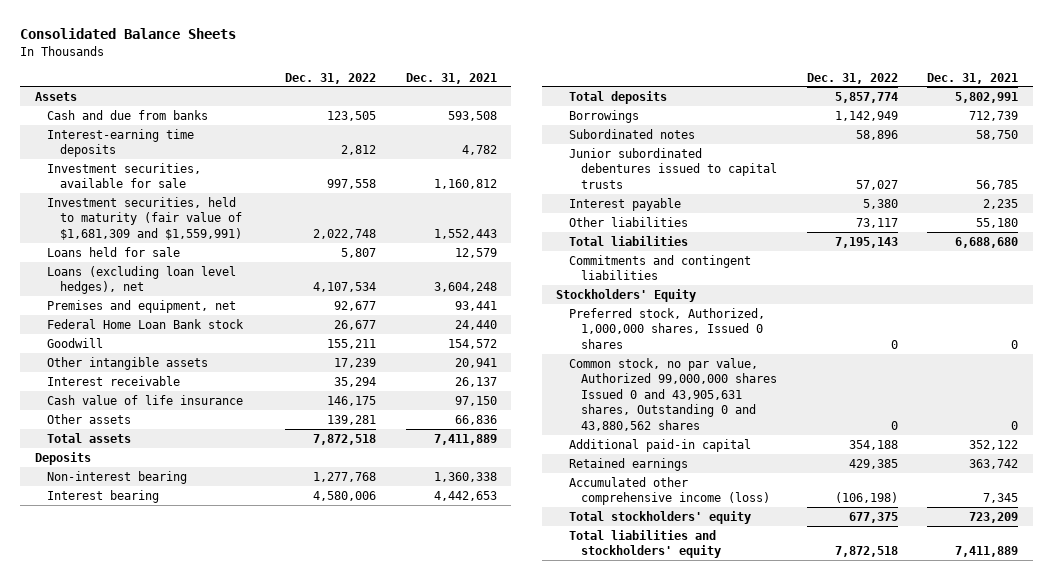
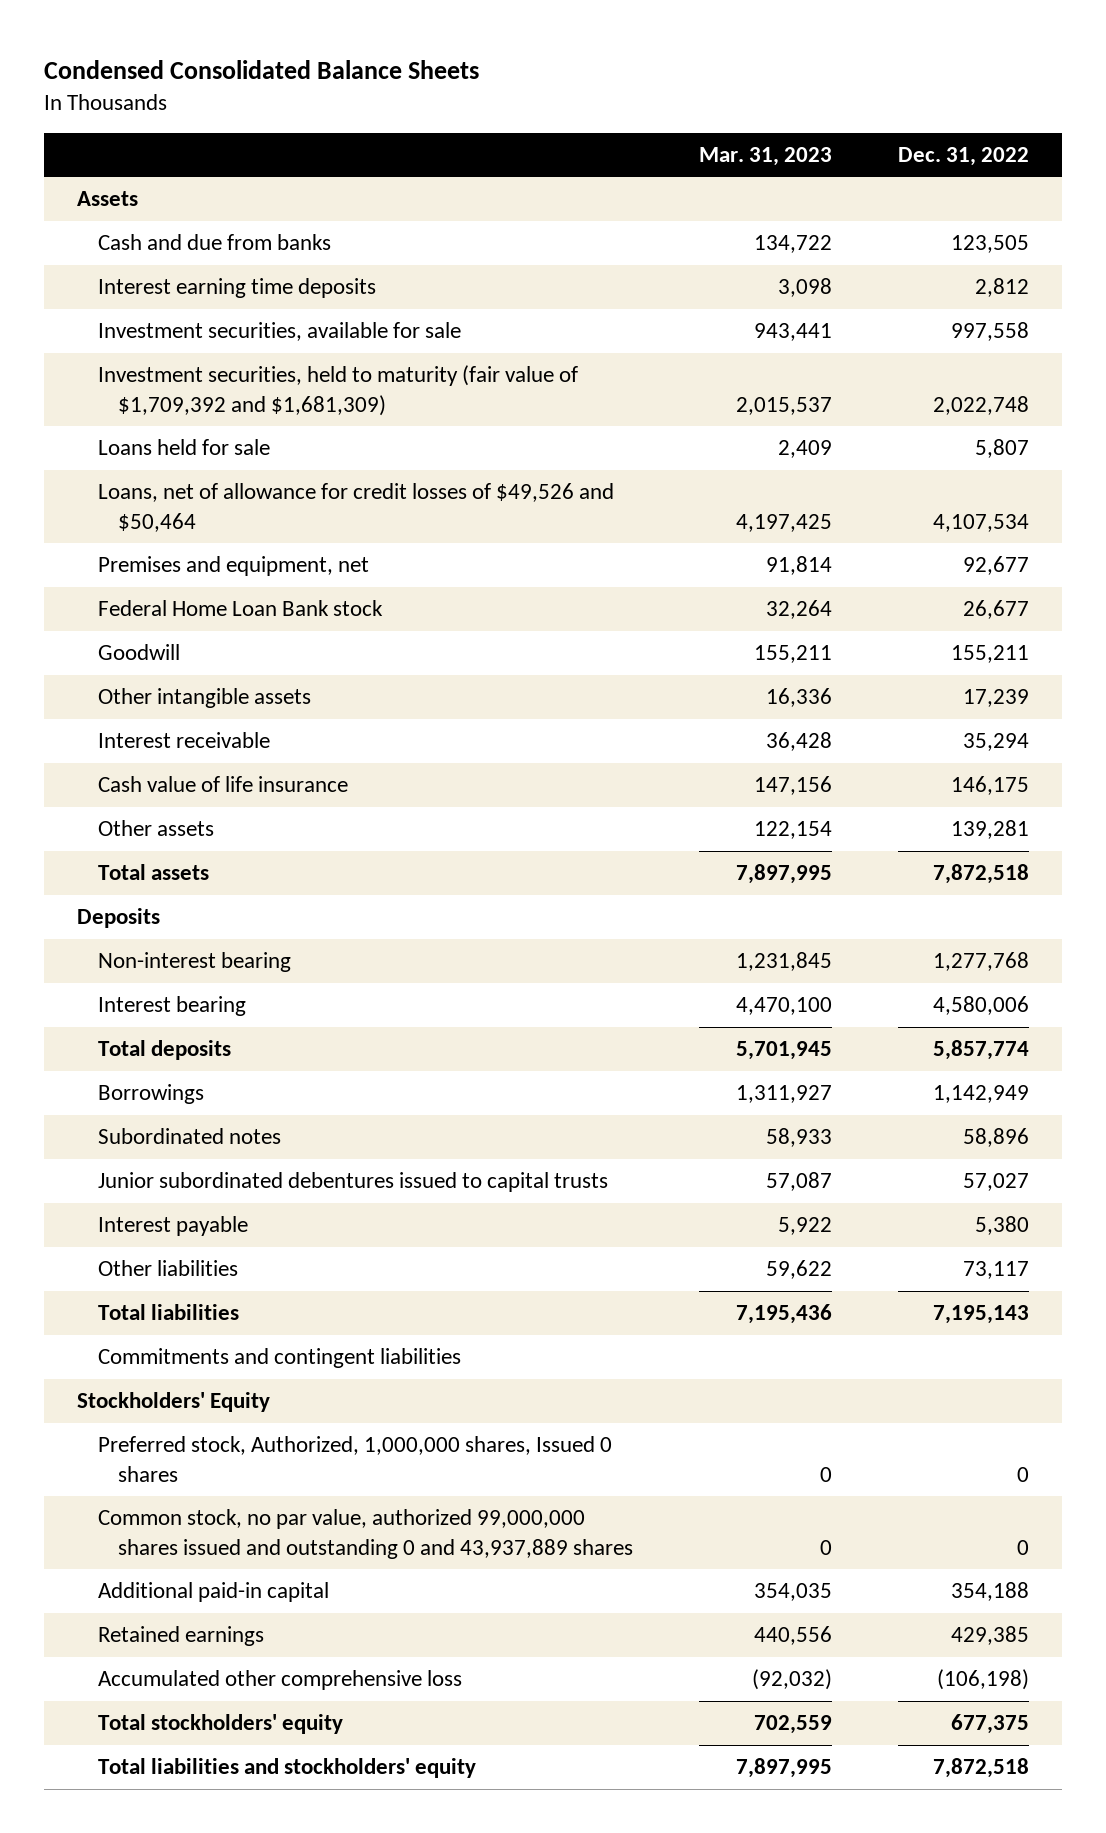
- Consolidated Balance Sheets
+ Condensed Consolidated Balance Sheets
- | Dec. 31, 2022 | Dec. 31, 2021
+ | Mar. 31, 2023 | Dec. 31, 2022
- Interest-earning time deposits | 2,812 | 4,782
+ Interest earning time deposits | 3,098 | 2,812
- Investment securities, held to maturity (fair value of $1,681,309 and $1,559,991) | 2,022,748 | 1,552,443
+ Investment securities, held to maturity (fair value of $1,709,392 and $1,681,309) | 2,015,537 | 2,022,748
- Loans (excluding loan level hedges), net | 4,107,534 | 3,604,248
+ Loans, net of allowance for credit losses of $49,526 and $50,464 | 4,197,425 | 4,107,534
- Common stock, no par value, Authorized 99,000,000 shares Issued 0 and 43,905,631 shares, Outstanding 0 and 43,880,562 shares | 0 | 0
+ Common stock, no par value, authorized 99,000,000 shares issued and outstanding 0 and 43,937,889 shares | 0 | 0
- Accumulated other comprehensive income (loss) | (106,198) | 7,345
+ Accumulated other comprehensive loss | (92,032) | (106,198)

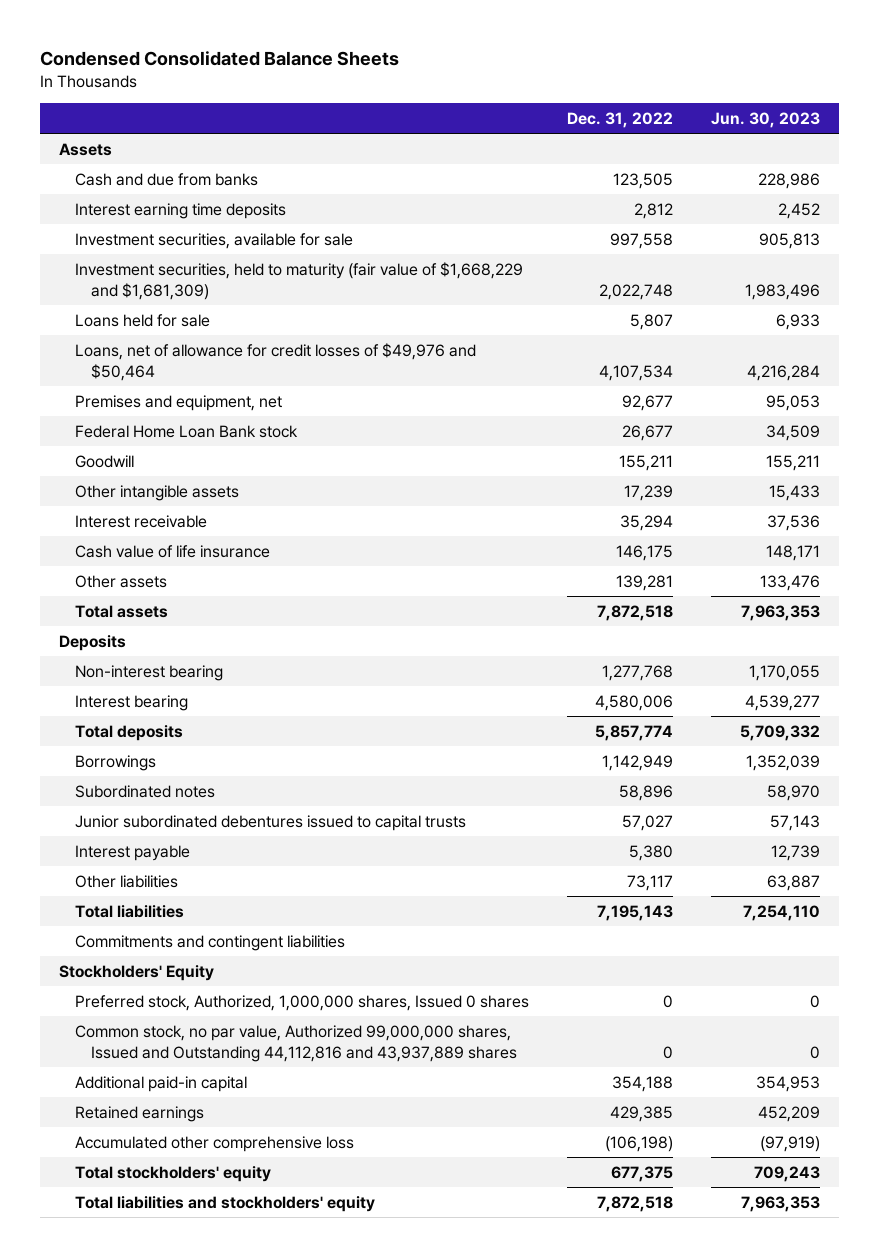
- | Mar. 31, 2023 | Dec. 31, 2022
+ | Dec. 31, 2022 | Jun. 30, 2023
- Investment securities, held to maturity (fair value of $1,709,392 and $1,681,309) | 2,015,537 | 2,022,748
+ Investment securities, held to maturity (fair value of $1,668,229 and $1,681,309) | 2,022,748 | 1,983,496
- Loans, net of allowance for credit losses of $49,526 and $50,464 | 4,197,425 | 4,107,534
+ Loans, net of allowance for credit losses of $49,976 and $50,464 | 4,107,534 | 4,216,284
- Common stock, no par value, authorized 99,000,000 shares issued and outstanding 0 and 43,937,889 shares | 0 | 0
+ Common stock, no par value, Authorized 99,000,000 shares, Issued and Outstanding 44,112,816 and 43,937,889 shares | 0 | 0

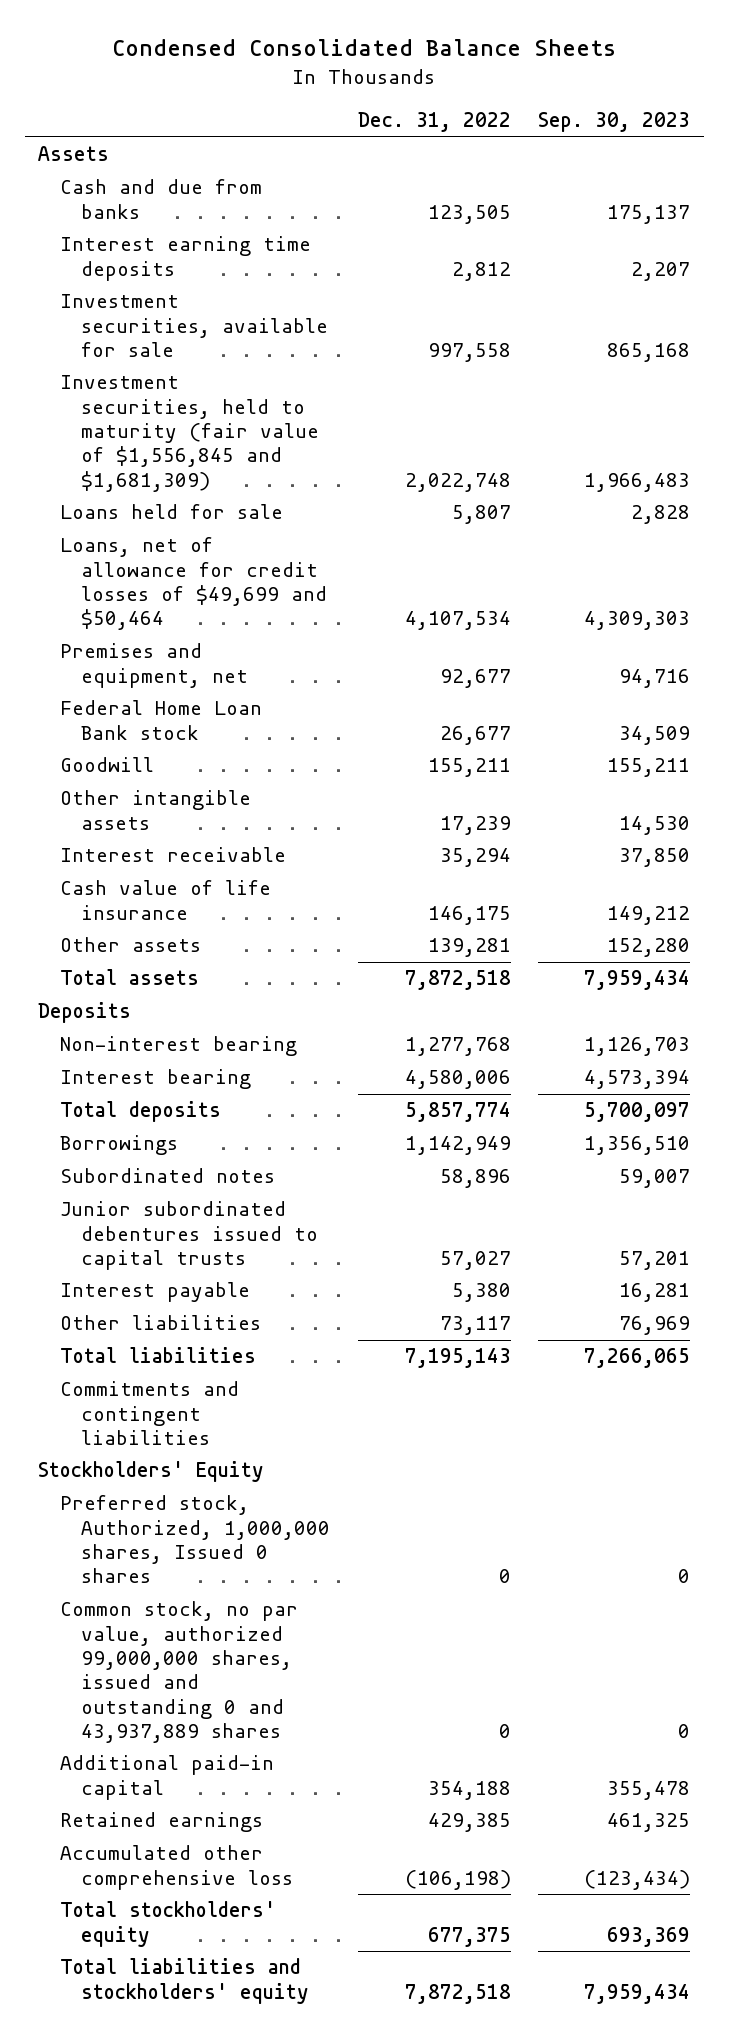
- | Dec. 31, 2022 | Jun. 30, 2023
+ | Dec. 31, 2022 | Sep. 30, 2023
- Investment securities, held to maturity (fair value of $1,668,229 and $1,681,309) | 2,022,748 | 1,983,496
+ Investment securities, held to maturity (fair value of $1,556,845 and $1,681,309) | 2,022,748 | 1,966,483
- Loans, net of allowance for credit losses of $49,976 and $50,464 | 4,107,534 | 4,216,284
+ Loans, net of allowance for credit losses of $49,699 and $50,464 | 4,107,534 | 4,309,303
- Common stock, no par value, Authorized 99,000,000 shares, Issued and Outstanding 44,112,816 and 43,937,889 shares | 0 | 0
+ Common stock, no par value, authorized 99,000,000 shares, issued and outstanding 0 and 43,937,889 shares | 0 | 0

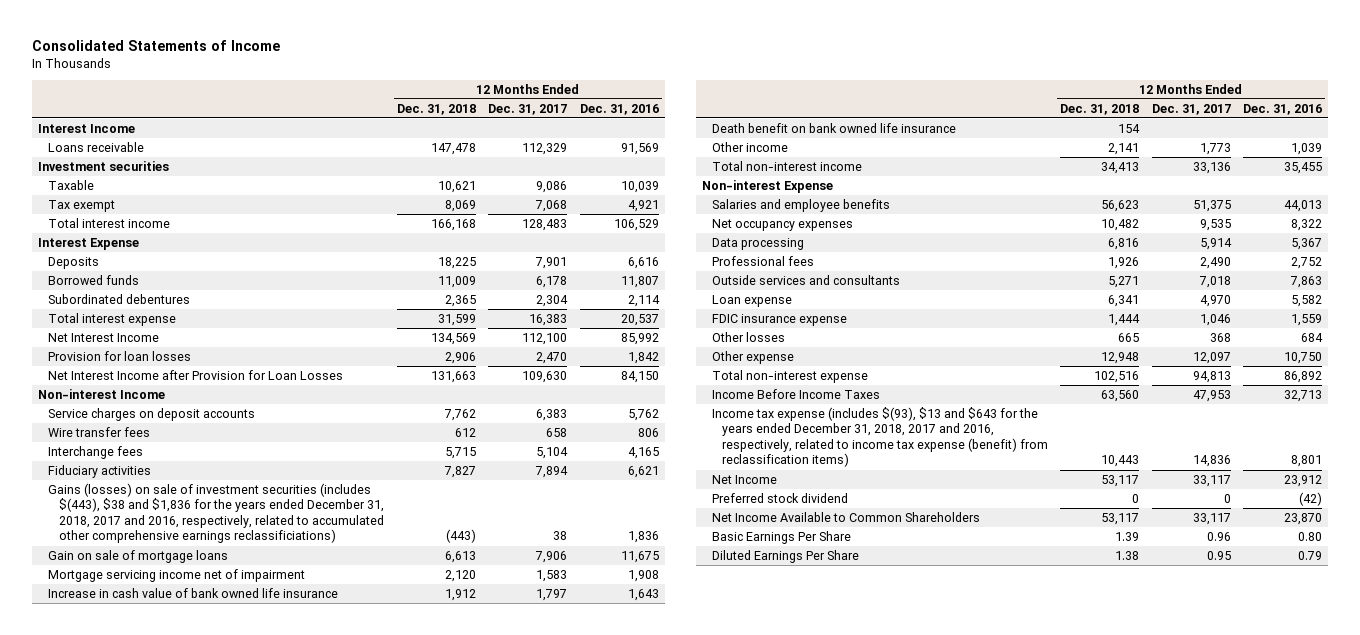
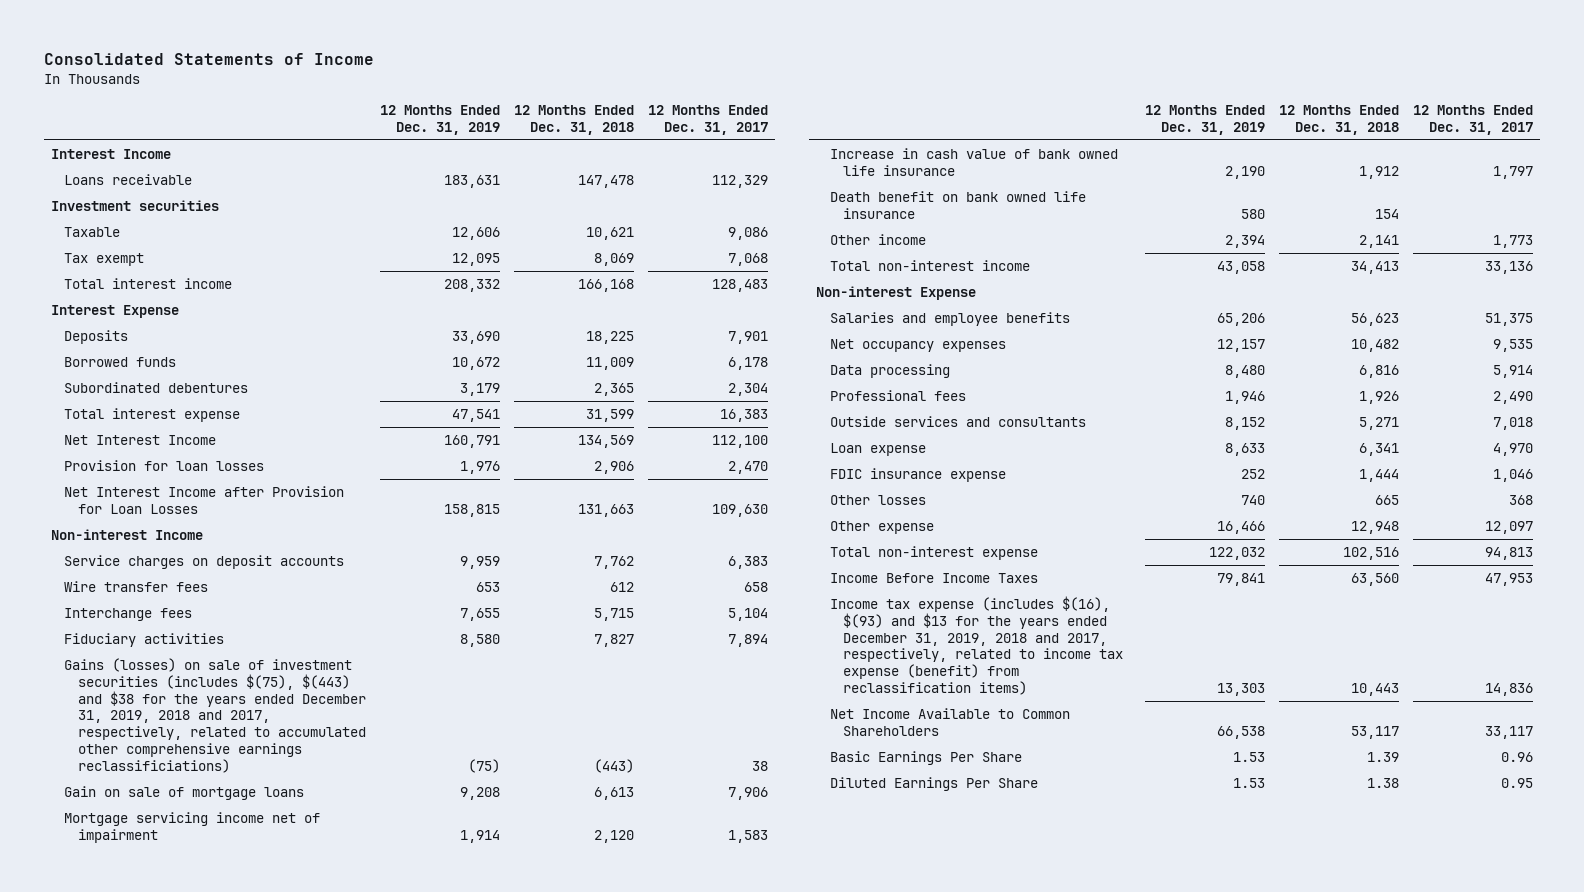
- | 12 Months Ended Dec. 31, 2018 | 12 Months Ended Dec. 31, 2017 | 12 Months Ended Dec. 31, 2016
+ | 12 Months Ended Dec. 31, 2019 | 12 Months Ended Dec. 31, 2018 | 12 Months Ended Dec. 31, 2017
- Gains (losses) on sale of investment securities (includes $(443), $38 and $1,836 for the years ended December 31, 2018, 2017 and 2016, respectively, related to accumulated other comprehensive earnings reclassificiations) | (443) | 38 | 1,836
+ Gains (losses) on sale of investment securities (includes $(75), $(443) and $38 for the years ended December 31, 2019, 2018 and 2017, respectively, related to accumulated other comprehensive earnings reclassificiations) | (75) | (443) | 38
- Income tax expense (includes $(93), $13 and $643 for the years ended December 31, 2018, 2017 and 2016, respectively, related to income tax expense (benefit) from reclassification items) | 10,443 | 14,836 | 8,801
- Net Income | 53,117 | 33,117 | 23,912
- Preferred stock dividend | 0 | 0 | (42)
+ Income tax expense (includes $(16), $(93) and $13 for the years ended December 31, 2019, 2018 and 2017, respectively, related to income tax expense (benefit) from reclassification items) | 13,303 | 10,443 | 14,836

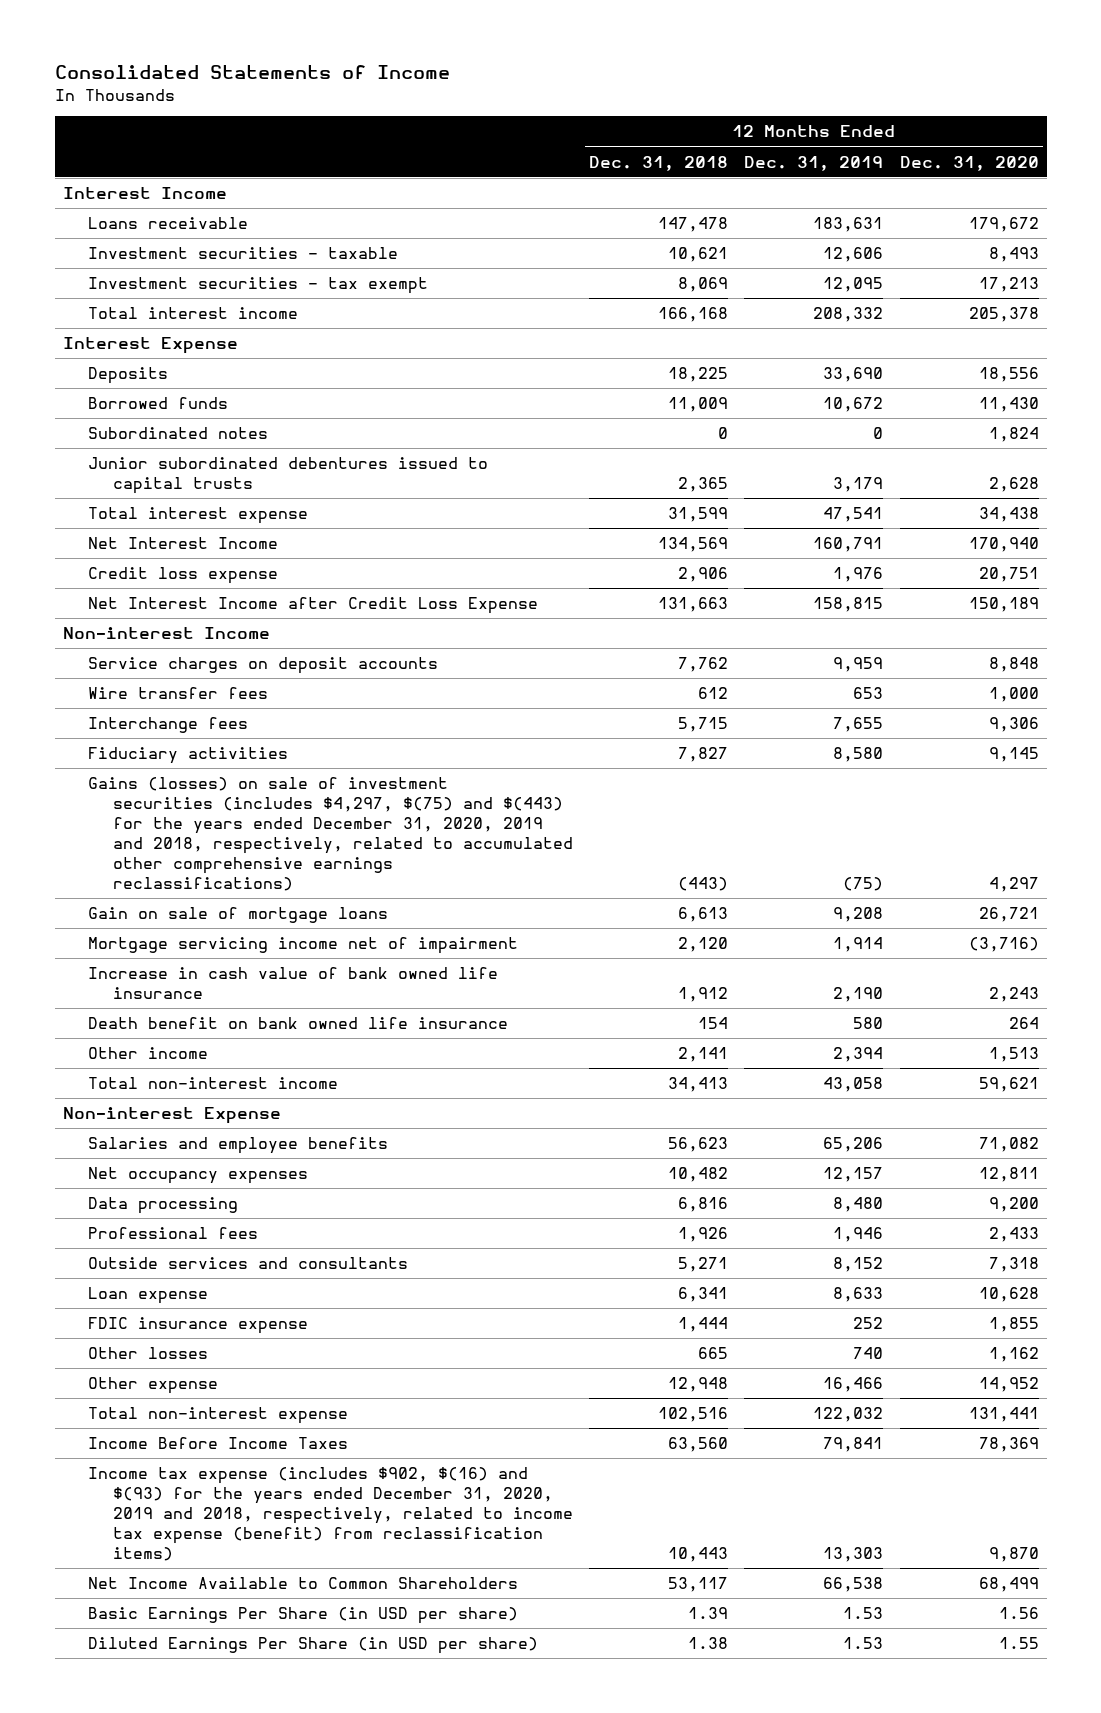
- | 12 Months Ended Dec. 31, 2019 | 12 Months Ended Dec. 31, 2018 | 12 Months Ended Dec. 31, 2017
+ | 12 Months Ended Dec. 31, 2018 | 12 Months Ended Dec. 31, 2019 | 12 Months Ended Dec. 31, 2020
- Investment securities
- Taxable | 12,606 | 10,621 | 9,086
- Tax exempt | 12,095 | 8,069 | 7,068
+ Investment securities - taxable | 10,621 | 12,606 | 8,493
+ Investment securities - tax exempt | 8,069 | 12,095 | 17,213
- Subordinated debentures | 3,179 | 2,365 | 2,304
+ Subordinated notes | 0 | 0 | 1,824
+ Junior subordinated debentures issued to capital trusts | 2,365 | 3,179 | 2,628
- Provision for loan losses | 1,976 | 2,906 | 2,470
- Net Interest Income after Provision for Loan Losses | 158,815 | 131,663 | 109,630
+ Credit loss expense | 2,906 | 1,976 | 20,751
+ Net Interest Income after Credit Loss Expense | 131,663 | 158,815 | 150,189
- Gains (losses) on sale of investment securities (includes $(75), $(443) and $38 for the years ended December 31, 2019, 2018 and 2017, respectively, related to accumulated other comprehensive earnings reclassificiations) | (75) | (443) | 38
+ Gains (losses) on sale of investment securities (includes $4,297, $(75) and $(443) for the years ended December 31, 2020, 2019 and 2018, respectively, related to accumulated other comprehensive earnings reclassifications) | (443) | (75) | 4,297
- Income tax expense (includes $(16), $(93) and $13 for the years ended December 31, 2019, 2018 and 2017, respectively, related to income tax expense (benefit) from reclassification items) | 13,303 | 10,443 | 14,836
+ Income tax expense (includes $902, $(16) and $(93) for the years ended December 31, 2020, 2019 and 2018, respectively, related to income tax expense (benefit) from reclassification items) | 10,443 | 13,303 | 9,870
- Basic Earnings Per Share | 1.53 | 1.39 | 0.96
- Diluted Earnings Per Share | 1.53 | 1.38 | 0.95
+ Basic Earnings Per Share (in USD per share) | 1.39 | 1.53 | 1.56
+ Diluted Earnings Per Share (in USD per share) | 1.38 | 1.53 | 1.55

